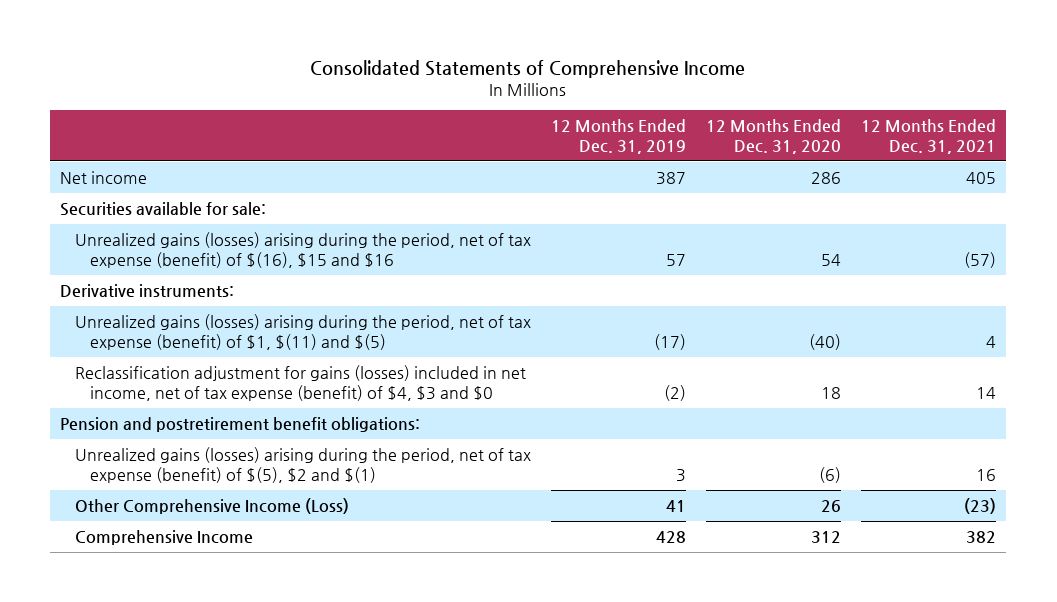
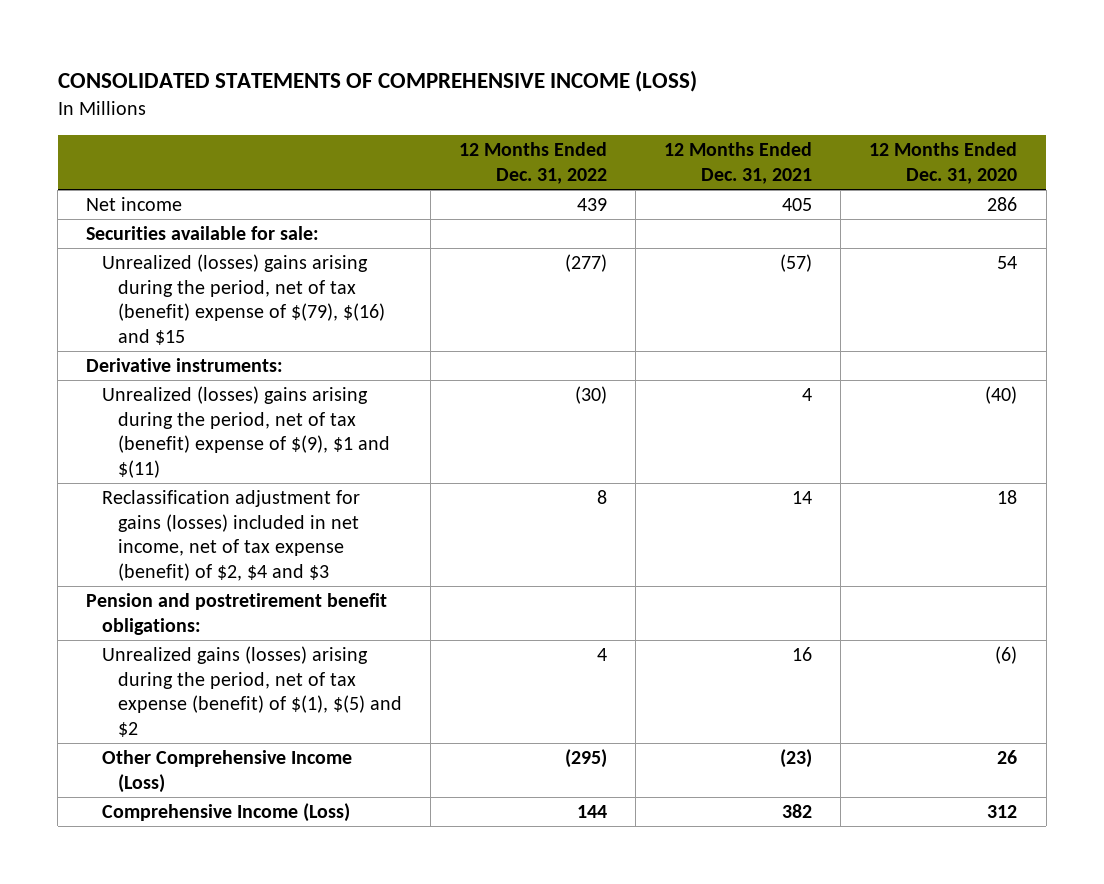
- Consolidated Statements of Comprehensive Income
+ CONSOLIDATED STATEMENTS OF COMPREHENSIVE INCOME (LOSS)
- | 12 Months Ended Dec. 31, 2019 | 12 Months Ended Dec. 31, 2020 | 12 Months Ended Dec. 31, 2021
+ | 12 Months Ended Dec. 31, 2022 | 12 Months Ended Dec. 31, 2021 | 12 Months Ended Dec. 31, 2020
- Unrealized gains (losses) arising during the period, net of tax expense (benefit) of $(16), $15 and $16 | 57 | 54 | (57)
+ Unrealized (losses) gains arising during the period, net of tax (benefit) expense of $(79), $(16) and $15 | (277) | (57) | 54
- Unrealized gains (losses) arising during the period, net of tax expense (benefit) of $1, $(11) and $(5) | (17) | (40) | 4
- Reclassification adjustment for gains (losses) included in net income, net of tax expense (benefit) of $4, $3 and $0 | (2) | 18 | 14
+ Unrealized (losses) gains arising during the period, net of tax (benefit) expense of $(9), $1 and $(11) | (30) | 4 | (40)
+ Reclassification adjustment for gains (losses) included in net income, net of tax expense (benefit) of $2, $4 and $3 | 8 | 14 | 18
- Unrealized gains (losses) arising during the period, net of tax expense (benefit) of $(5), $2 and $(1) | 3 | (6) | 16
+ Unrealized gains (losses) arising during the period, net of tax expense (benefit) of $(1), $(5) and $2 | 4 | 16 | (6)
- Comprehensive Income | 428 | 312 | 382
+ Comprehensive Income (Loss) | 144 | 382 | 312

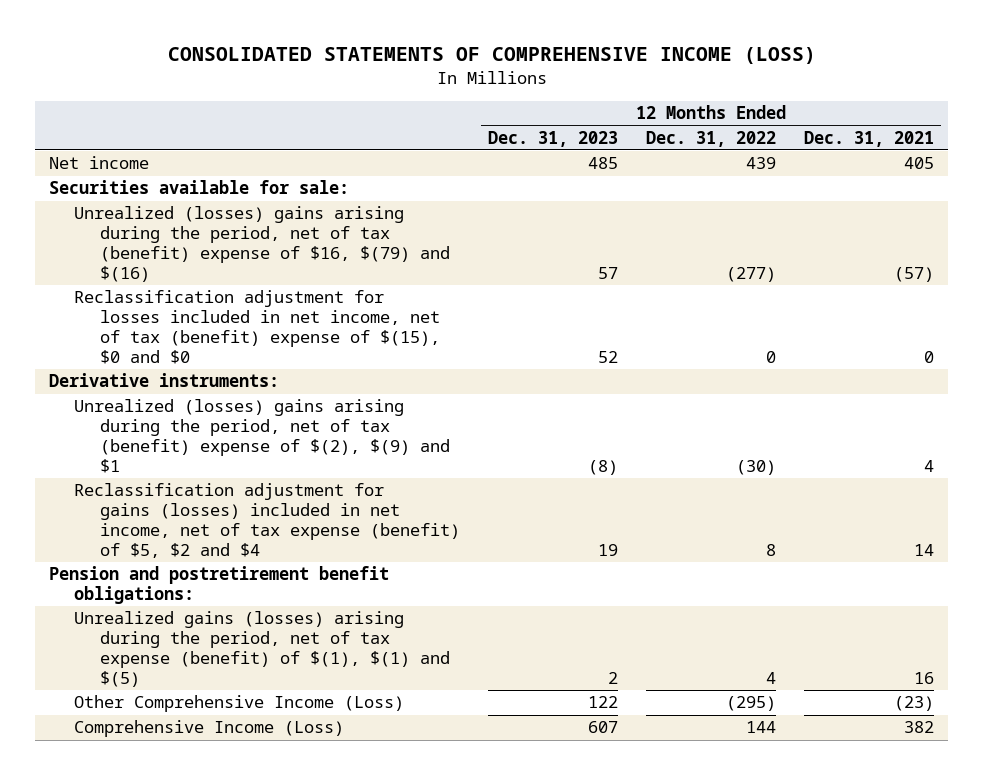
- | 12 Months Ended Dec. 31, 2022 | 12 Months Ended Dec. 31, 2021 | 12 Months Ended Dec. 31, 2020
+ | 12 Months Ended Dec. 31, 2023 | 12 Months Ended Dec. 31, 2022 | 12 Months Ended Dec. 31, 2021
- Unrealized (losses) gains arising during the period, net of tax (benefit) expense of $(79), $(16) and $15 | (277) | (57) | 54
+ Unrealized (losses) gains arising during the period, net of tax (benefit) expense of $16, $(79) and $(16) | 57 | (277) | (57)
+ Reclassification adjustment for losses included in net income, net of tax (benefit) expense of $(15), $0 and $0 | 52 | 0 | 0
- Unrealized (losses) gains arising during the period, net of tax (benefit) expense of $(9), $1 and $(11) | (30) | 4 | (40)
- Reclassification adjustment for gains (losses) included in net income, net of tax expense (benefit) of $2, $4 and $3 | 8 | 14 | 18
+ Unrealized (losses) gains arising during the period, net of tax (benefit) expense of $(2), $(9) and $1 | (8) | (30) | 4
+ Reclassification adjustment for gains (losses) included in net income, net of tax expense (benefit) of $5, $2 and $4 | 19 | 8 | 14
- Unrealized gains (losses) arising during the period, net of tax expense (benefit) of $(1), $(5) and $2 | 4 | 16 | (6)
+ Unrealized gains (losses) arising during the period, net of tax expense (benefit) of $(1), $(1) and $(5) | 2 | 4 | 16

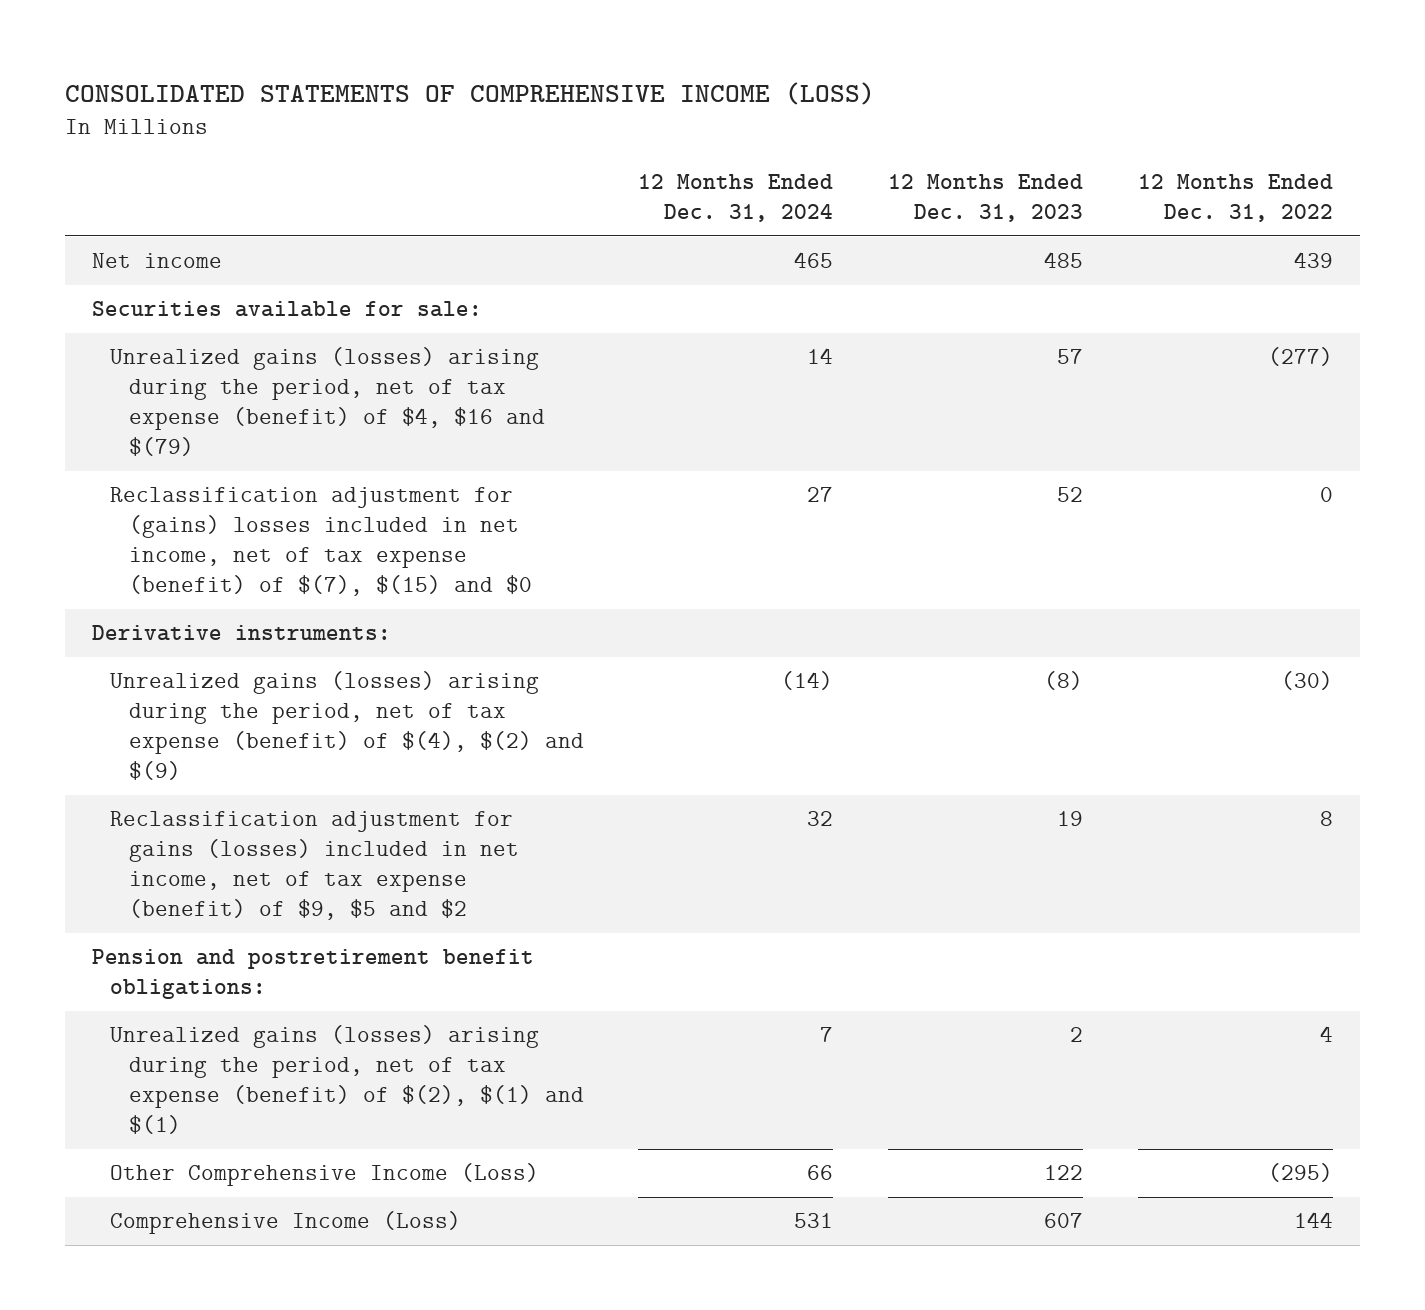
- | 12 Months Ended Dec. 31, 2023 | 12 Months Ended Dec. 31, 2022 | 12 Months Ended Dec. 31, 2021
+ | 12 Months Ended Dec. 31, 2024 | 12 Months Ended Dec. 31, 2023 | 12 Months Ended Dec. 31, 2022
- Unrealized (losses) gains arising during the period, net of tax (benefit) expense of $16, $(79) and $(16) | 57 | (277) | (57)
- Reclassification adjustment for losses included in net income, net of tax (benefit) expense of $(15), $0 and $0 | 52 | 0 | 0
+ Unrealized gains (losses) arising during the period, net of tax expense (benefit) of $4, $16 and $(79) | 14 | 57 | (277)
+ Reclassification adjustment for (gains) losses included in net income, net of tax expense (benefit) of $(7), $(15) and $0 | 27 | 52 | 0
- Unrealized (losses) gains arising during the period, net of tax (benefit) expense of $(2), $(9) and $1 | (8) | (30) | 4
- Reclassification adjustment for gains (losses) included in net income, net of tax expense (benefit) of $5, $2 and $4 | 19 | 8 | 14
+ Unrealized gains (losses) arising during the period, net of tax expense (benefit) of $(4), $(2) and $(9) | (14) | (8) | (30)
+ Reclassification adjustment for gains (losses) included in net income, net of tax expense (benefit) of $9, $5 and $2 | 32 | 19 | 8
- Unrealized gains (losses) arising during the period, net of tax expense (benefit) of $(1), $(1) and $(5) | 2 | 4 | 16
+ Unrealized gains (losses) arising during the period, net of tax expense (benefit) of $(2), $(1) and $(1) | 7 | 2 | 4

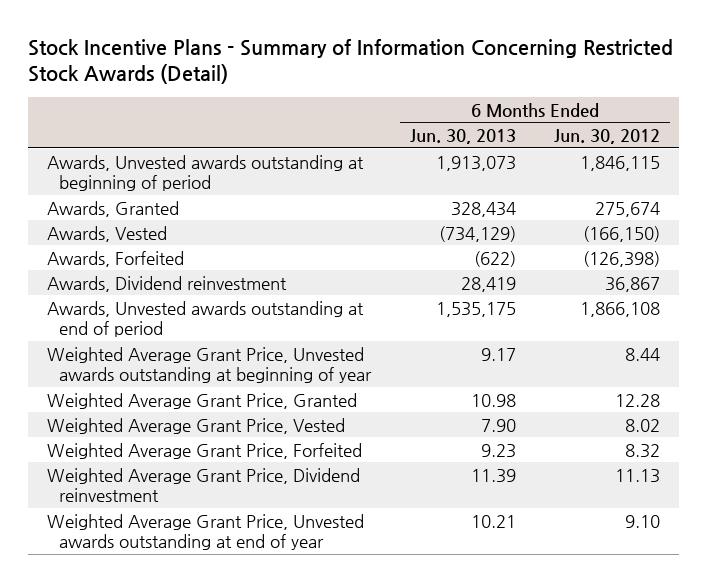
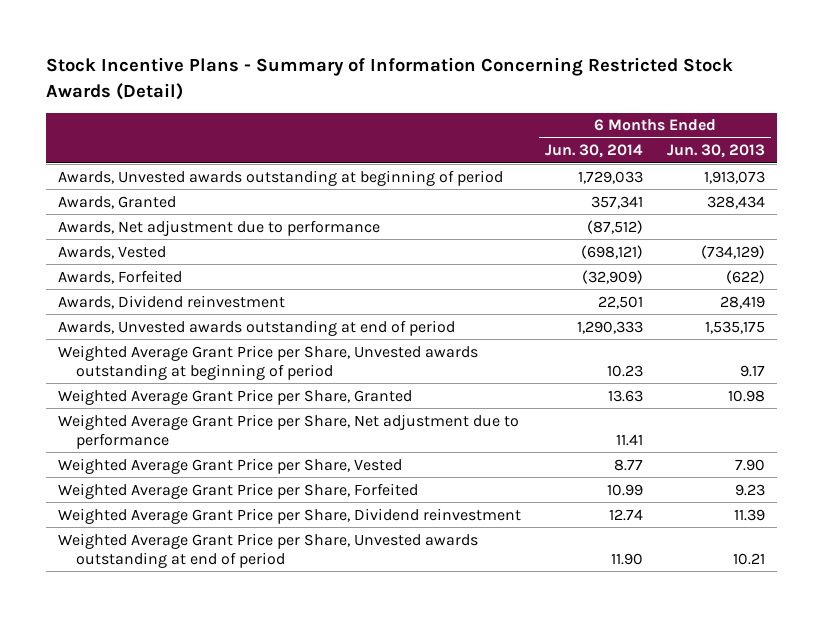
- | 6 Months Ended Jun. 30, 2013 | 6 Months Ended Jun. 30, 2012
+ | 6 Months Ended Jun. 30, 2014 | 6 Months Ended Jun. 30, 2013
+ Awards, Net adjustment due to performance | (87,512) |
- Weighted Average Grant Price, Unvested awards outstanding at beginning of year | 9.17 | 8.44
- Weighted Average Grant Price, Granted | 10.98 | 12.28
- Weighted Average Grant Price, Vested | 7.90 | 8.02
- Weighted Average Grant Price, Forfeited | 9.23 | 8.32
- Weighted Average Grant Price, Dividend reinvestment | 11.39 | 11.13
- Weighted Average Grant Price, Unvested awards outstanding at end of year | 10.21 | 9.10
+ Weighted Average Grant Price per Share, Unvested awards outstanding at beginning of period | 10.23 | 9.17
+ Weighted Average Grant Price per Share, Granted | 13.63 | 10.98
+ Weighted Average Grant Price per Share, Net adjustment due to performance | 11.41 |
+ Weighted Average Grant Price per Share, Vested | 8.77 | 7.90
+ Weighted Average Grant Price per Share, Forfeited | 10.99 | 9.23
+ Weighted Average Grant Price per Share, Dividend reinvestment | 12.74 | 11.39
+ Weighted Average Grant Price per Share, Unvested awards outstanding at end of period | 11.90 | 10.21

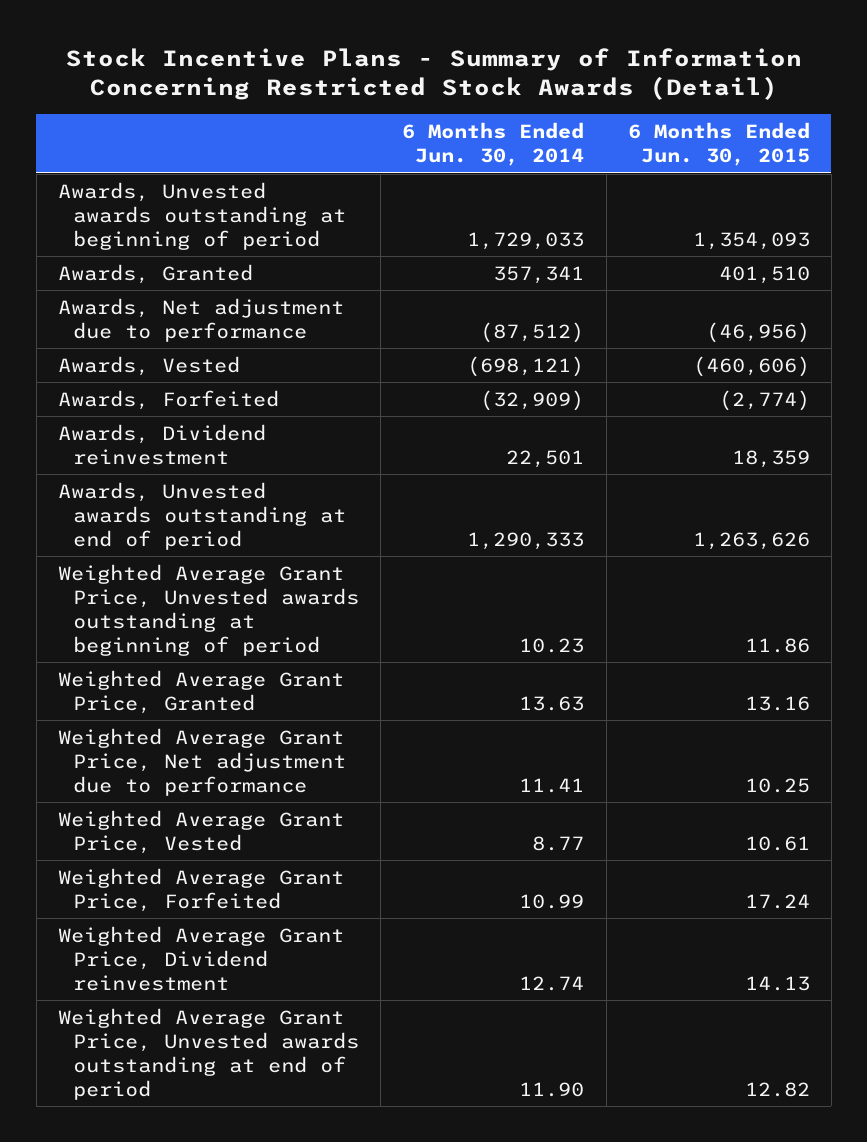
- | 6 Months Ended Jun. 30, 2014 | 6 Months Ended Jun. 30, 2013
+ | 6 Months Ended Jun. 30, 2014 | 6 Months Ended Jun. 30, 2015
- Weighted Average Grant Price per Share, Unvested awards outstanding at beginning of period | 10.23 | 9.17
- Weighted Average Grant Price per Share, Granted | 13.63 | 10.98
- Weighted Average Grant Price per Share, Net adjustment due to performance | 11.41 |
- Weighted Average Grant Price per Share, Vested | 8.77 | 7.90
- Weighted Average Grant Price per Share, Forfeited | 10.99 | 9.23
- Weighted Average Grant Price per Share, Dividend reinvestment | 12.74 | 11.39
- Weighted Average Grant Price per Share, Unvested awards outstanding at end of period | 11.90 | 10.21
+ Weighted Average Grant Price, Unvested awards outstanding at beginning of period | 10.23 | 11.86
+ Weighted Average Grant Price, Granted | 13.63 | 13.16
+ Weighted Average Grant Price, Net adjustment due to performance | 11.41 | 10.25
+ Weighted Average Grant Price, Vested | 8.77 | 10.61
+ Weighted Average Grant Price, Forfeited | 10.99 | 17.24
+ Weighted Average Grant Price, Dividend reinvestment | 12.74 | 14.13
+ Weighted Average Grant Price, Unvested awards outstanding at end of period | 11.90 | 12.82

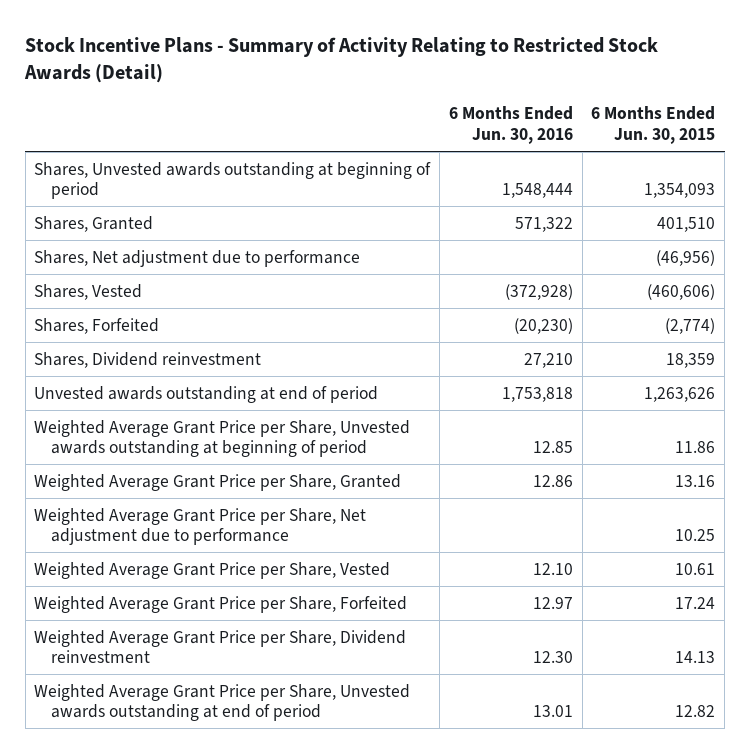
- Stock Incentive Plans - Summary of Information Concerning Restricted Stock Awards (Detail)
+ Stock Incentive Plans - Summary of Activity Relating to Restricted Stock Awards (Detail)
- | 6 Months Ended Jun. 30, 2014 | 6 Months Ended Jun. 30, 2015
+ | 6 Months Ended Jun. 30, 2016 | 6 Months Ended Jun. 30, 2015
- Awards, Unvested awards outstanding at beginning of period | 1,729,033 | 1,354,093
- Awards, Granted | 357,341 | 401,510
- Awards, Net adjustment due to performance | (87,512) | (46,956)
- Awards, Vested | (698,121) | (460,606)
- Awards, Forfeited | (32,909) | (2,774)
- Awards, Dividend reinvestment | 22,501 | 18,359
- Awards, Unvested awards outstanding at end of period | 1,290,333 | 1,263,626
- Weighted Average Grant Price, Unvested awards outstanding at beginning of period | 10.23 | 11.86
- Weighted Average Grant Price, Granted | 13.63 | 13.16
- Weighted Average Grant Price, Net adjustment due to performance | 11.41 | 10.25
- Weighted Average Grant Price, Vested | 8.77 | 10.61
- Weighted Average Grant Price, Forfeited | 10.99 | 17.24
- Weighted Average Grant Price, Dividend reinvestment | 12.74 | 14.13
- Weighted Average Grant Price, Unvested awards outstanding at end of period | 11.90 | 12.82
+ Shares, Unvested awards outstanding at beginning of period | 1,548,444 | 1,354,093
+ Shares, Granted | 571,322 | 401,510
+ Shares, Net adjustment due to performance | | (46,956)
+ Shares, Vested | (372,928) | (460,606)
+ Shares, Forfeited | (20,230) | (2,774)
+ Shares, Dividend reinvestment | 27,210 | 18,359
+ Unvested awards outstanding at end of period | 1,753,818 | 1,263,626
+ Weighted Average Grant Price per Share, Unvested awards outstanding at beginning of period | 12.85 | 11.86
+ Weighted Average Grant Price per Share, Granted | 12.86 | 13.16
+ Weighted Average Grant Price per Share, Net adjustment due to performance | | 10.25
+ Weighted Average Grant Price per Share, Vested | 12.10 | 10.61
+ Weighted Average Grant Price per Share, Forfeited | 12.97 | 17.24
+ Weighted Average Grant Price per Share, Dividend reinvestment | 12.30 | 14.13
+ Weighted Average Grant Price per Share, Unvested awards outstanding at end of period | 13.01 | 12.82

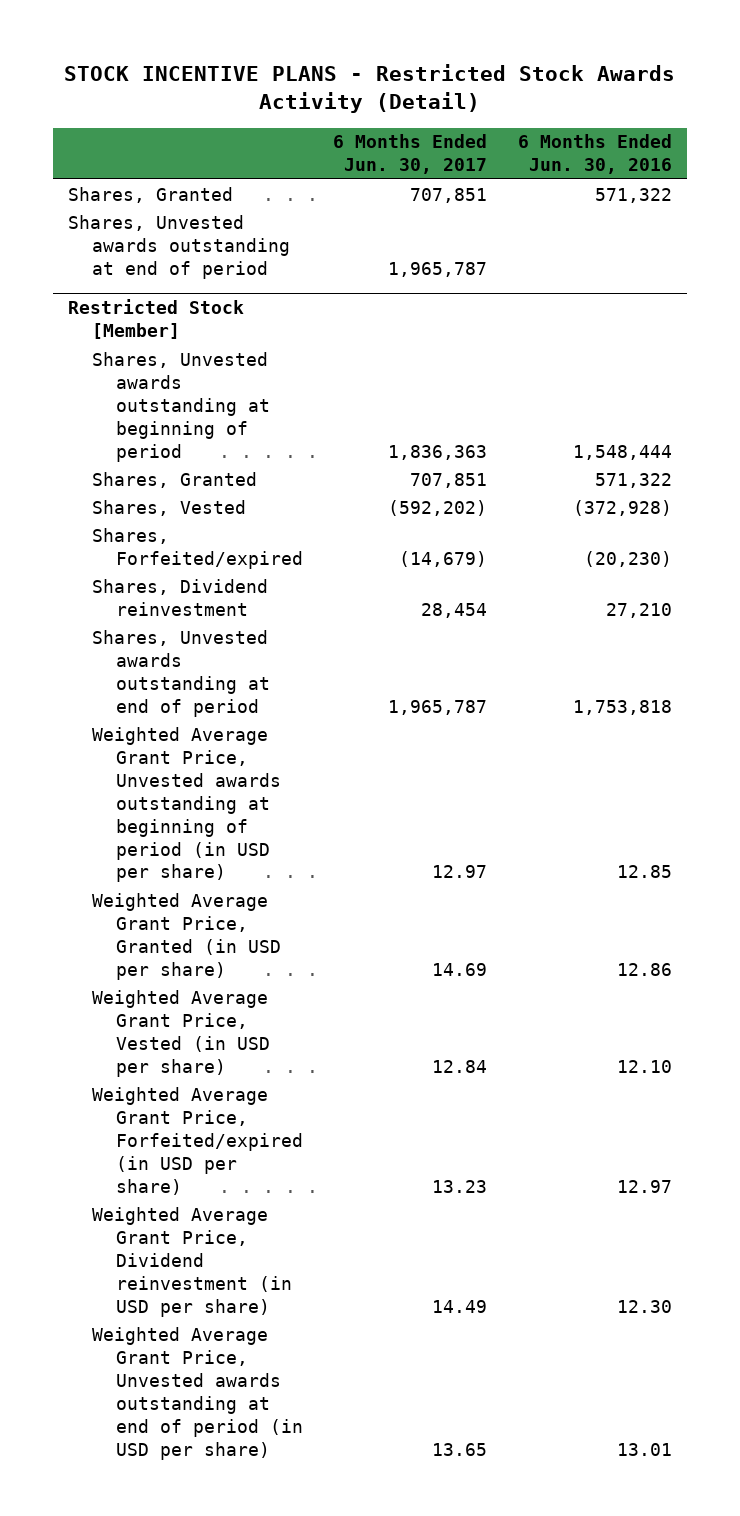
- Stock Incentive Plans - Summary of Activity Relating to Restricted Stock Awards (Detail)
+ STOCK INCENTIVE PLANS - Restricted Stock Awards Activity (Detail)
- | 6 Months Ended Jun. 30, 2016 | 6 Months Ended Jun. 30, 2015
+ | 6 Months Ended Jun. 30, 2017 | 6 Months Ended Jun. 30, 2016
+ Shares, Granted | 707,851 | 571,322
+ Shares, Unvested awards outstanding at end of period | 1,965,787 |
+ Restricted Stock [Member]
- Shares, Net adjustment due to performance | | (46,956)
- Shares, Forfeited | (20,230) | (2,774)
+ Shares, Forfeited/expired | (14,679) | (20,230)
- Unvested awards outstanding at end of period | 1,753,818 | 1,263,626
- Weighted Average Grant Price per Share, Unvested awards outstanding at beginning of period | 12.85 | 11.86
- Weighted Average Grant Price per Share, Granted | 12.86 | 13.16
- Weighted Average Grant Price per Share, Net adjustment due to performance | | 10.25
- Weighted Average Grant Price per Share, Vested | 12.10 | 10.61
- Weighted Average Grant Price per Share, Forfeited | 12.97 | 17.24
- Weighted Average Grant Price per Share, Dividend reinvestment | 12.30 | 14.13
- Weighted Average Grant Price per Share, Unvested awards outstanding at end of period | 13.01 | 12.82
+ Shares, Unvested awards outstanding at end of period | 1,965,787 | 1,753,818
+ Weighted Average Grant Price, Unvested awards outstanding at beginning of period (in USD per share) | 12.97 | 12.85
+ Weighted Average Grant Price, Granted (in USD per share) | 14.69 | 12.86
+ Weighted Average Grant Price, Vested (in USD per share) | 12.84 | 12.10
+ Weighted Average Grant Price, Forfeited/expired (in USD per share) | 13.23 | 12.97
+ Weighted Average Grant Price, Dividend reinvestment (in USD per share) | 14.49 | 12.30
+ Weighted Average Grant Price, Unvested awards outstanding at end of period (in USD per share) | 13.65 | 13.01

